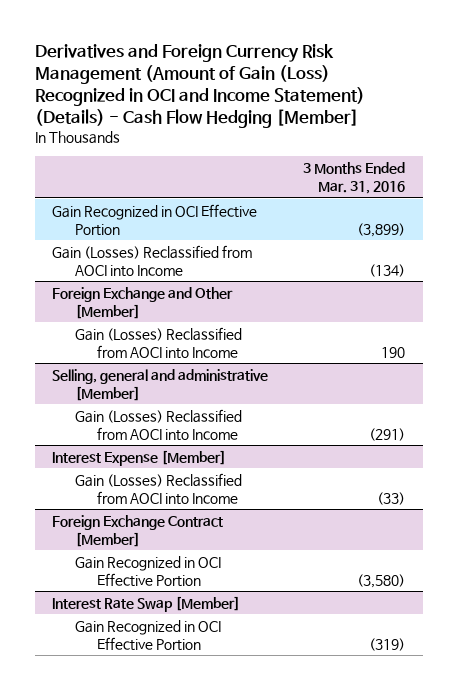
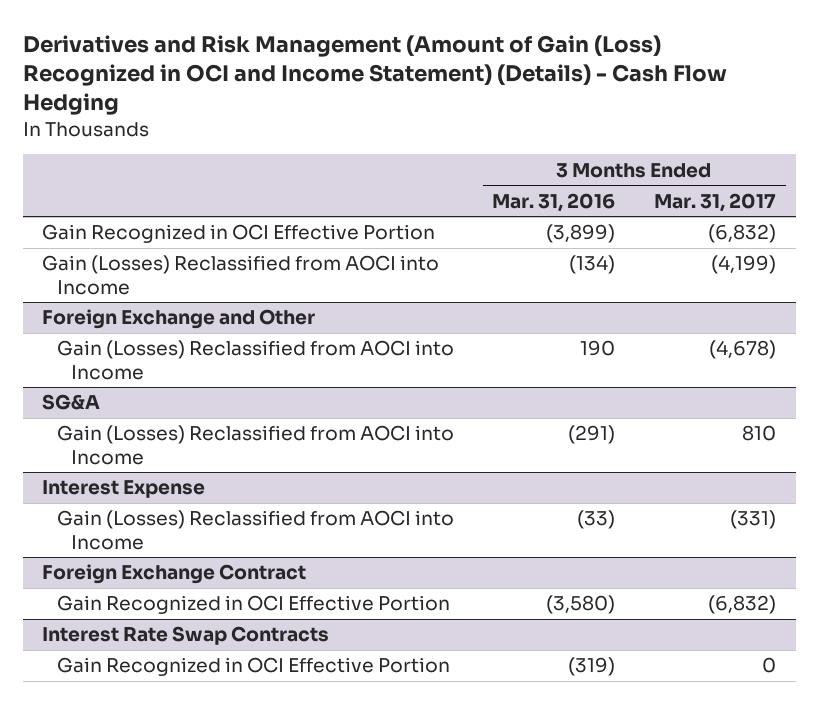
- Derivatives and Foreign Currency Risk Management (Amount of Gain (Loss) Recognized in OCI and Income Statement) (Details) - Cash Flow Hedging [Member]
+ Derivatives and Risk Management (Amount of Gain (Loss) Recognized in OCI and Income Statement) (Details) - Cash Flow Hedging
- | 3 Months Ended Mar. 31, 2016
+ | 3 Months Ended Mar. 31, 2016 | 3 Months Ended Mar. 31, 2017
- Foreign Exchange and Other [Member]
+ Foreign Exchange and Other
- Selling, general and administrative [Member]
+ SG&A
- Interest Expense [Member]
+ Interest Expense
- Foreign Exchange Contract [Member]
+ Foreign Exchange Contract
- Interest Rate Swap [Member]
+ Interest Rate Swap Contracts

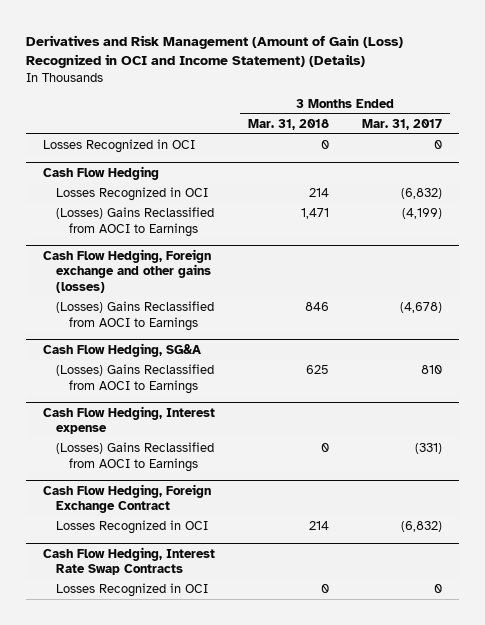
- Derivatives and Risk Management (Amount of Gain (Loss) Recognized in OCI and Income Statement) (Details) - Cash Flow Hedging
+ Derivatives and Risk Management (Amount of Gain (Loss) Recognized in OCI and Income Statement) (Details)
- | 3 Months Ended Mar. 31, 2016 | 3 Months Ended Mar. 31, 2017
+ | 3 Months Ended Mar. 31, 2018 | 3 Months Ended Mar. 31, 2017
- Gain Recognized in OCI Effective Portion | (3,899) | (6,832)
- Gain (Losses) Reclassified from AOCI into Income | (134) | (4,199)
- Foreign Exchange and Other
- Gain (Losses) Reclassified from AOCI into Income | 190 | (4,678)
- SG&A
- Gain (Losses) Reclassified from AOCI into Income | (291) | 810
- Interest Expense
- Gain (Losses) Reclassified from AOCI into Income | (33) | (331)
- Foreign Exchange Contract
- Gain Recognized in OCI Effective Portion | (3,580) | (6,832)
- Interest Rate Swap Contracts
- Gain Recognized in OCI Effective Portion | (319) | 0
+ Losses Recognized in OCI | 0 | 0
+ Cash Flow Hedging
+ Losses Recognized in OCI | 214 | (6,832)
+ (Losses) Gains Reclassified from AOCI to Earnings | 1,471 | (4,199)
+ Cash Flow Hedging, Foreign exchange and other gains (losses)
+ (Losses) Gains Reclassified from AOCI to Earnings | 846 | (4,678)
+ Cash Flow Hedging, SG&A
+ (Losses) Gains Reclassified from AOCI to Earnings | 625 | 810
+ Cash Flow Hedging, Interest expense
+ (Losses) Gains Reclassified from AOCI to Earnings | 0 | (331)
+ Cash Flow Hedging, Foreign Exchange Contract
+ Losses Recognized in OCI | 214 | (6,832)
+ Cash Flow Hedging, Interest Rate Swap Contracts
+ Losses Recognized in OCI | 0 | 0

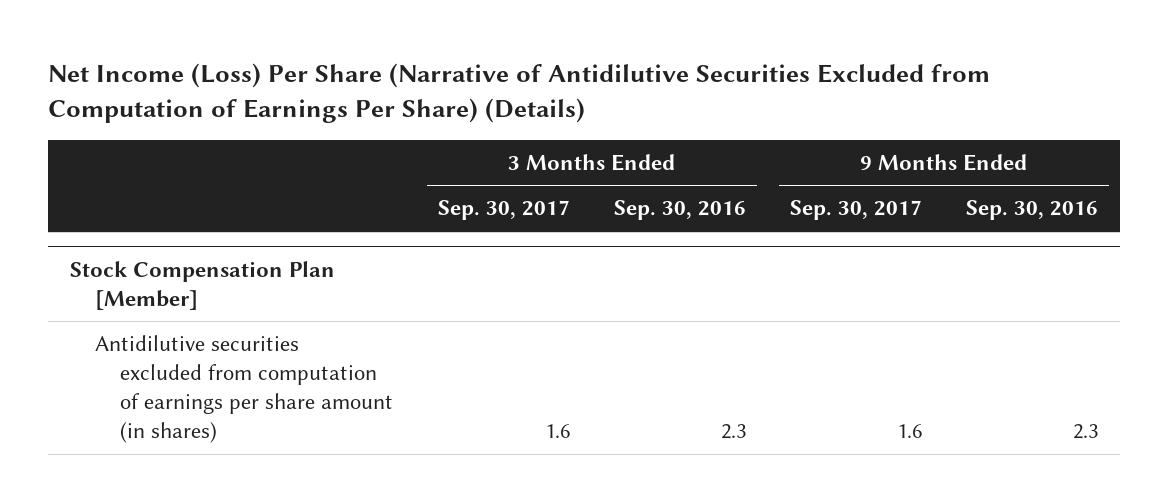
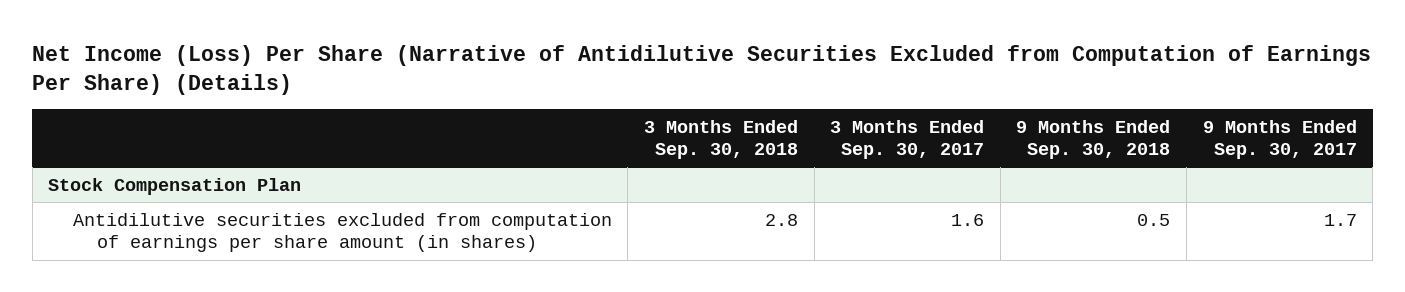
- | 3 Months Ended Sep. 30, 2017 | 3 Months Ended Sep. 30, 2016 | 9 Months Ended Sep. 30, 2017 | 9 Months Ended Sep. 30, 2016
+ | 3 Months Ended Sep. 30, 2018 | 3 Months Ended Sep. 30, 2017 | 9 Months Ended Sep. 30, 2018 | 9 Months Ended Sep. 30, 2017
- Stock Compensation Plan [Member]
- Antidilutive securities excluded from computation of earnings per share amount (in shares) | 1.6 | 2.3 | 1.6 | 2.3
+ Stock Compensation Plan
+ Antidilutive securities excluded from computation of earnings per share amount (in shares) | 2.8 | 1.6 | 0.5 | 1.7

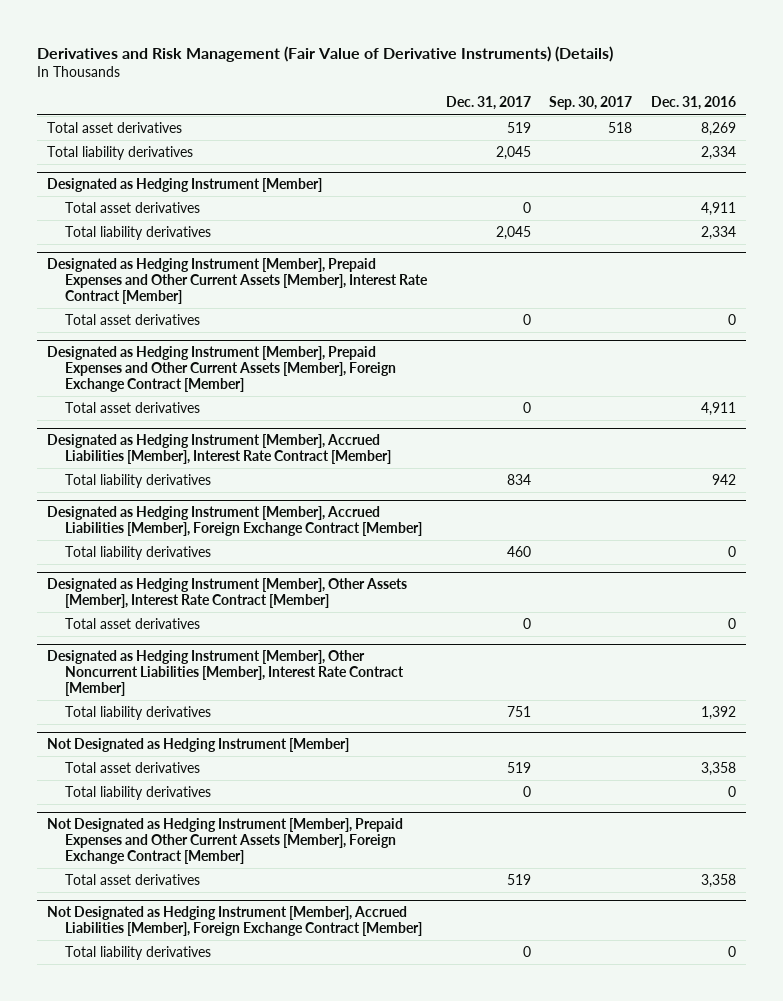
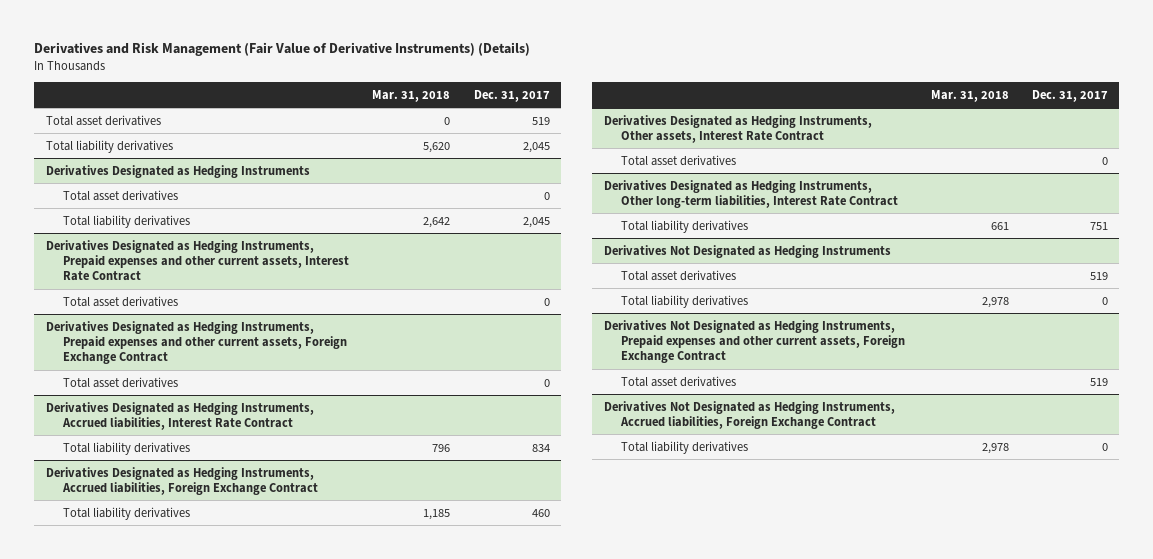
- | Dec. 31, 2017 | Sep. 30, 2017 | Dec. 31, 2016
+ | Mar. 31, 2018 | Dec. 31, 2017
- Designated as Hedging Instrument [Member]
+ Derivatives Designated as Hedging Instruments
- Designated as Hedging Instrument [Member], Prepaid Expenses and Other Current Assets [Member], Interest Rate Contract [Member]
+ Derivatives Designated as Hedging Instruments, Prepaid expenses and other current assets, Interest Rate Contract
- Designated as Hedging Instrument [Member], Prepaid Expenses and Other Current Assets [Member], Foreign Exchange Contract [Member]
+ Derivatives Designated as Hedging Instruments, Prepaid expenses and other current assets, Foreign Exchange Contract
- Designated as Hedging Instrument [Member], Accrued Liabilities [Member], Interest Rate Contract [Member]
+ Derivatives Designated as Hedging Instruments, Accrued liabilities, Interest Rate Contract
- Designated as Hedging Instrument [Member], Accrued Liabilities [Member], Foreign Exchange Contract [Member]
+ Derivatives Designated as Hedging Instruments, Accrued liabilities, Foreign Exchange Contract
- Designated as Hedging Instrument [Member], Other Assets [Member], Interest Rate Contract [Member]
+ Derivatives Designated as Hedging Instruments, Other assets, Interest Rate Contract
- Designated as Hedging Instrument [Member], Other Noncurrent Liabilities [Member], Interest Rate Contract [Member]
+ Derivatives Designated as Hedging Instruments, Other long-term liabilities, Interest Rate Contract
- Not Designated as Hedging Instrument [Member]
+ Derivatives Not Designated as Hedging Instruments
- Not Designated as Hedging Instrument [Member], Prepaid Expenses and Other Current Assets [Member], Foreign Exchange Contract [Member]
+ Derivatives Not Designated as Hedging Instruments, Prepaid expenses and other current assets, Foreign Exchange Contract
- Not Designated as Hedging Instrument [Member], Accrued Liabilities [Member], Foreign Exchange Contract [Member]
+ Derivatives Not Designated as Hedging Instruments, Accrued liabilities, Foreign Exchange Contract

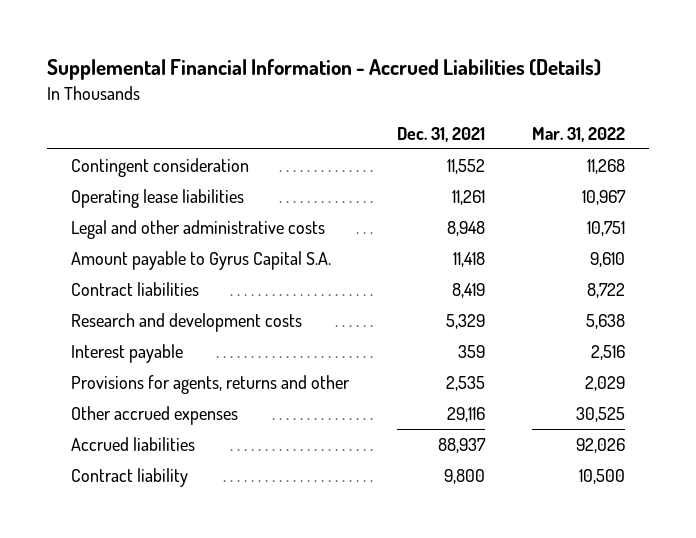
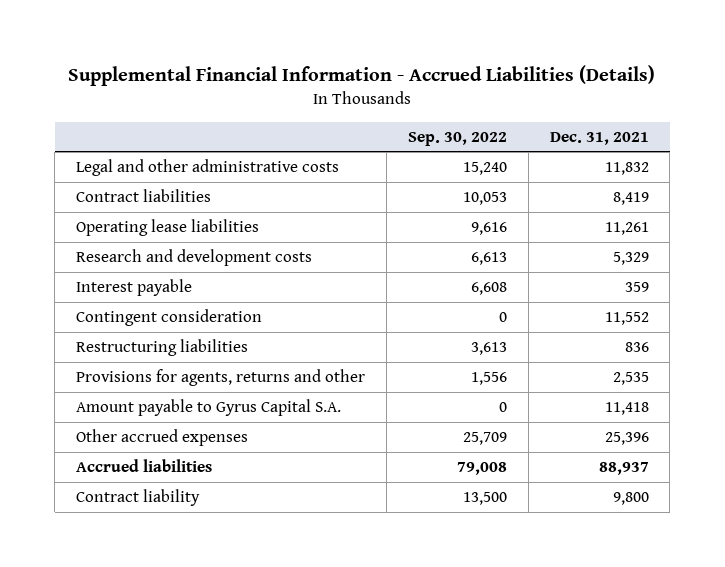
- | Dec. 31, 2021 | Mar. 31, 2022
+ | Sep. 30, 2022 | Dec. 31, 2021
- Legal and other administrative costs | 8,948 | 10,751
+ Legal and other administrative costs | 15,240 | 11,832
moved down: Operating lease liabilities | 9,616 | 11,261
moved down: Contingent consideration | 0 | 11,552
+ Restructuring liabilities | 3,613 | 836
- Other accrued expenses | 29,116 | 30,525
moved down: Amount payable to Gyrus Capital S.A. | 0 | 11,418
+ Other accrued expenses | 25,709 | 25,396

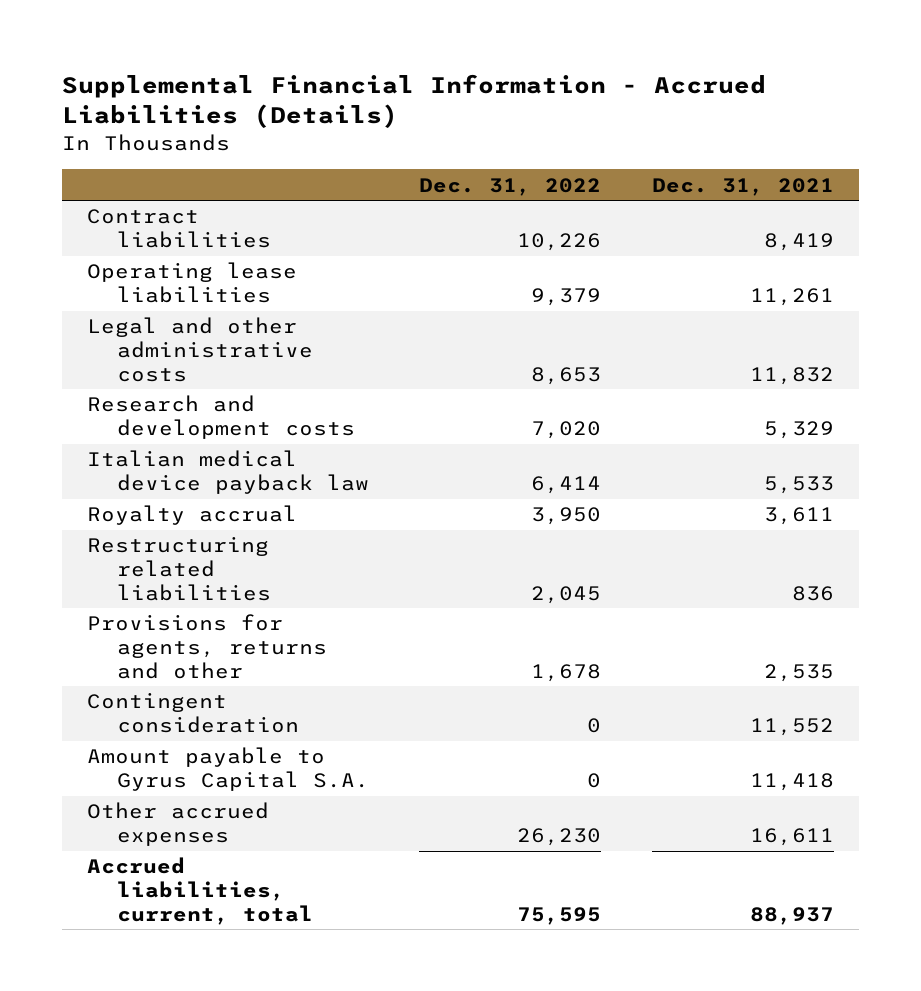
- | Sep. 30, 2022 | Dec. 31, 2021
+ | Dec. 31, 2022 | Dec. 31, 2021
moved down: Legal and other administrative costs | 8,653 | 11,832
- Interest payable | 6,608 | 359
- Restructuring liabilities | 3,613 | 836
+ Italian medical device payback law | 6,414 | 5,533
+ Royalty accrual | 3,950 | 3,611
+ Restructuring related liabilities | 2,045 | 836
moved down: Contingent consideration | 0 | 11,552
- Other accrued expenses | 25,709 | 25,396
- Accrued liabilities | 79,008 | 88,937
- Contract liability | 13,500 | 9,800
+ Other accrued expenses | 26,230 | 16,611
+ Accrued liabilities, current, total | 75,595 | 88,937

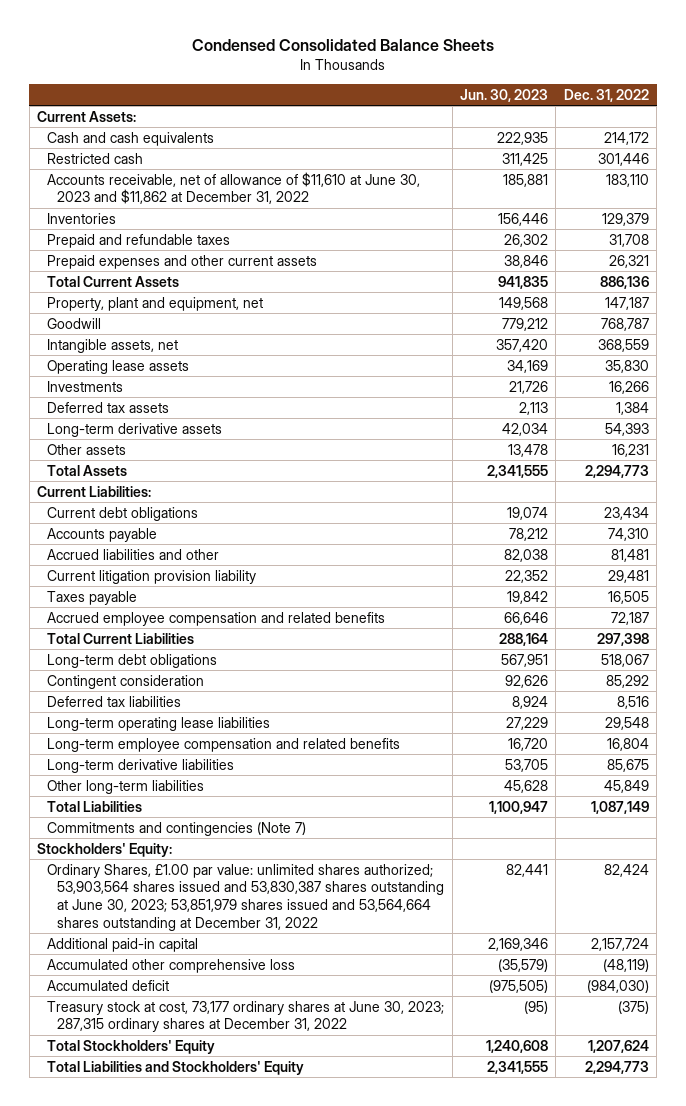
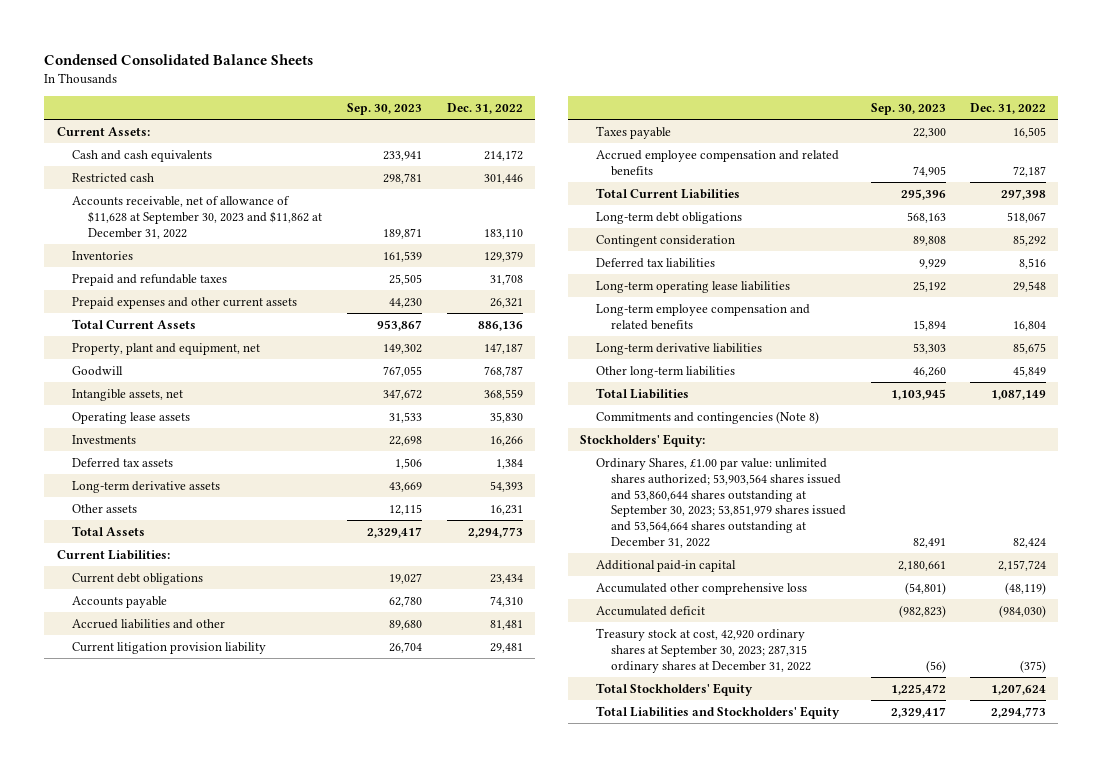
- | Jun. 30, 2023 | Dec. 31, 2022
+ | Sep. 30, 2023 | Dec. 31, 2022
- Accounts receivable, net of allowance of $11,610 at June 30, 2023 and $11,862 at December 31, 2022 | 185,881 | 183,110
+ Accounts receivable, net of allowance of $11,628 at September 30, 2023 and $11,862 at December 31, 2022 | 189,871 | 183,110
- Commitments and contingencies (Note 7)
+ Commitments and contingencies (Note 8)
- Ordinary Shares, £1.00 par value: unlimited shares authorized; 53,903,564 shares issued and 53,830,387 shares outstanding at June 30, 2023; 53,851,979 shares issued and 53,564,664 shares outstanding at December 31, 2022 | 82,441 | 82,424
+ Ordinary Shares, £1.00 par value: unlimited shares authorized; 53,903,564 shares issued and 53,860,644 shares outstanding at September 30, 2023; 53,851,979 shares issued and 53,564,664 shares outstanding at December 31, 2022 | 82,491 | 82,424
- Treasury stock at cost, 73,177 ordinary shares at June 30, 2023; 287,315 ordinary shares at December 31, 2022 | (95) | (375)
+ Treasury stock at cost, 42,920 ordinary shares at September 30, 2023; 287,315 ordinary shares at December 31, 2022 | (56) | (375)

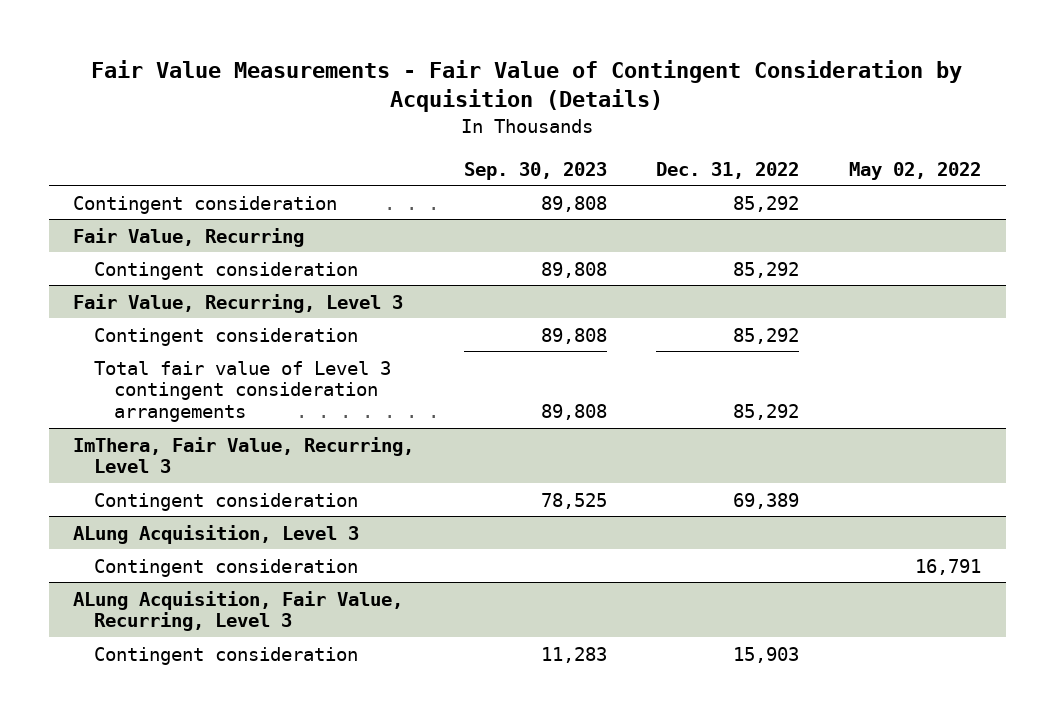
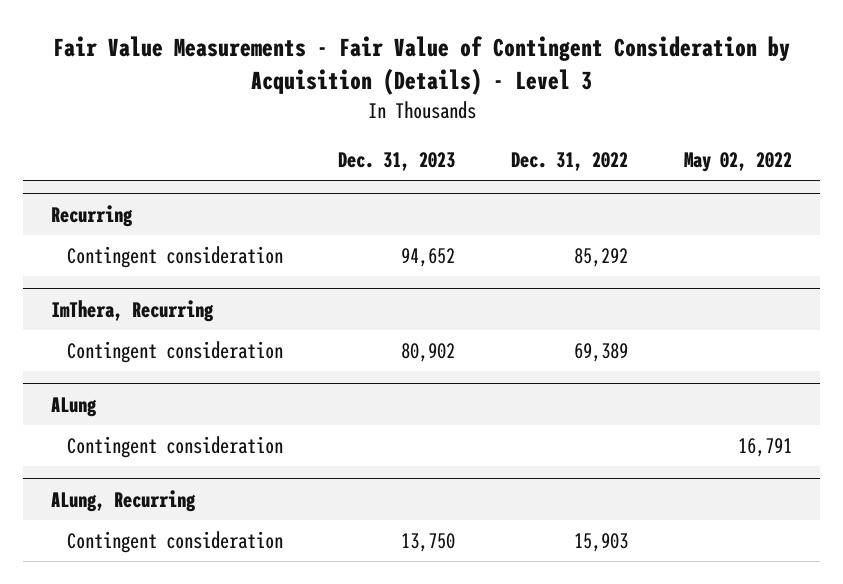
- Fair Value Measurements - Fair Value of Contingent Consideration by Acquisition (Details)
+ Fair Value Measurements - Fair Value of Contingent Consideration by Acquisition (Details) - Level 3
- | Sep. 30, 2023 | Dec. 31, 2022 | May 02, 2022
+ | Dec. 31, 2023 | Dec. 31, 2022 | May 02, 2022
- Contingent consideration | 89,808 | 85,292 |
- Fair Value, Recurring
- Contingent consideration | 89,808 | 85,292 |
- Fair Value, Recurring, Level 3
+ Recurring
- Total fair value of Level 3 contingent consideration arrangements | 89,808 | 85,292 |
- ImThera, Fair Value, Recurring, Level 3
+ ImThera, Recurring
- ALung Acquisition, Level 3
+ ALung
- ALung Acquisition, Fair Value, Recurring, Level 3
+ ALung, Recurring

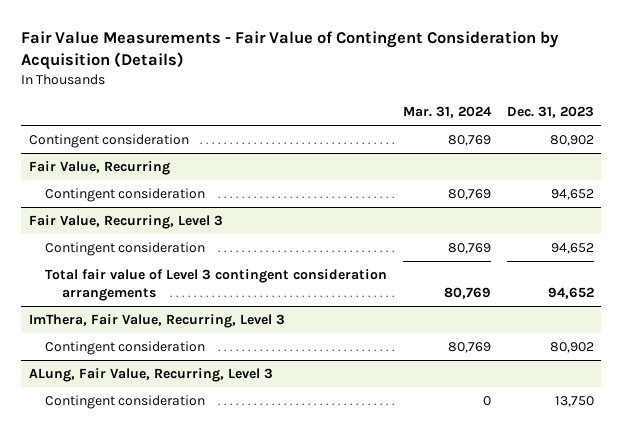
- Fair Value Measurements - Fair Value of Contingent Consideration by Acquisition (Details) - Level 3
+ Fair Value Measurements - Fair Value of Contingent Consideration by Acquisition (Details)
- | Dec. 31, 2023 | Dec. 31, 2022 | May 02, 2022
+ | Mar. 31, 2024 | Dec. 31, 2023
- Recurring
+ Contingent consideration | 80,769 | 80,902
+ Fair Value, Recurring
- ImThera, Recurring
+ Fair Value, Recurring, Level 3
+ Contingent consideration | 80,769 | 94,652
+ Total fair value of Level 3 contingent consideration arrangements | 80,769 | 94,652
+ ImThera, Fair Value, Recurring, Level 3
- ALung
- Contingent consideration | | | 16,791
- ALung, Recurring
+ ALung, Fair Value, Recurring, Level 3

